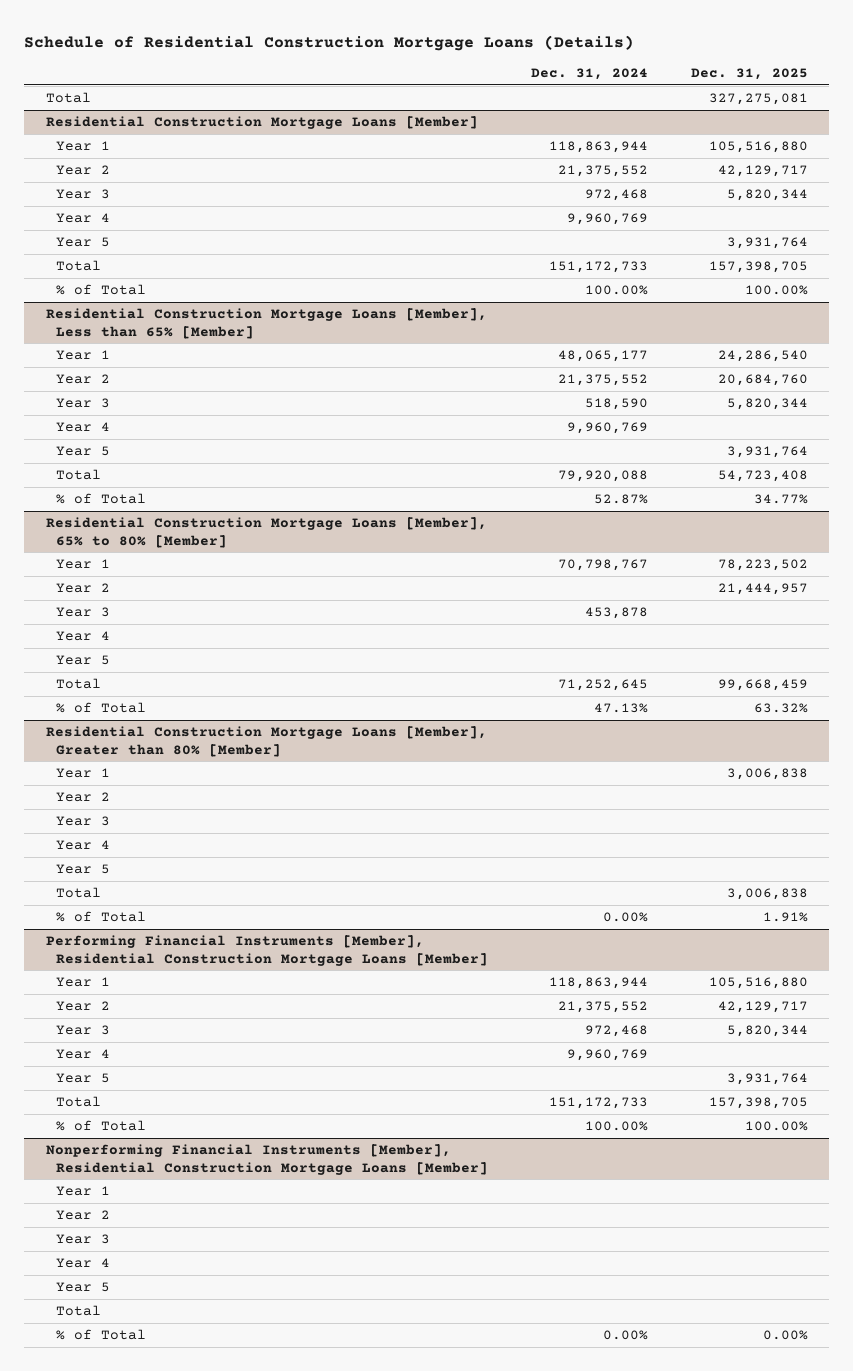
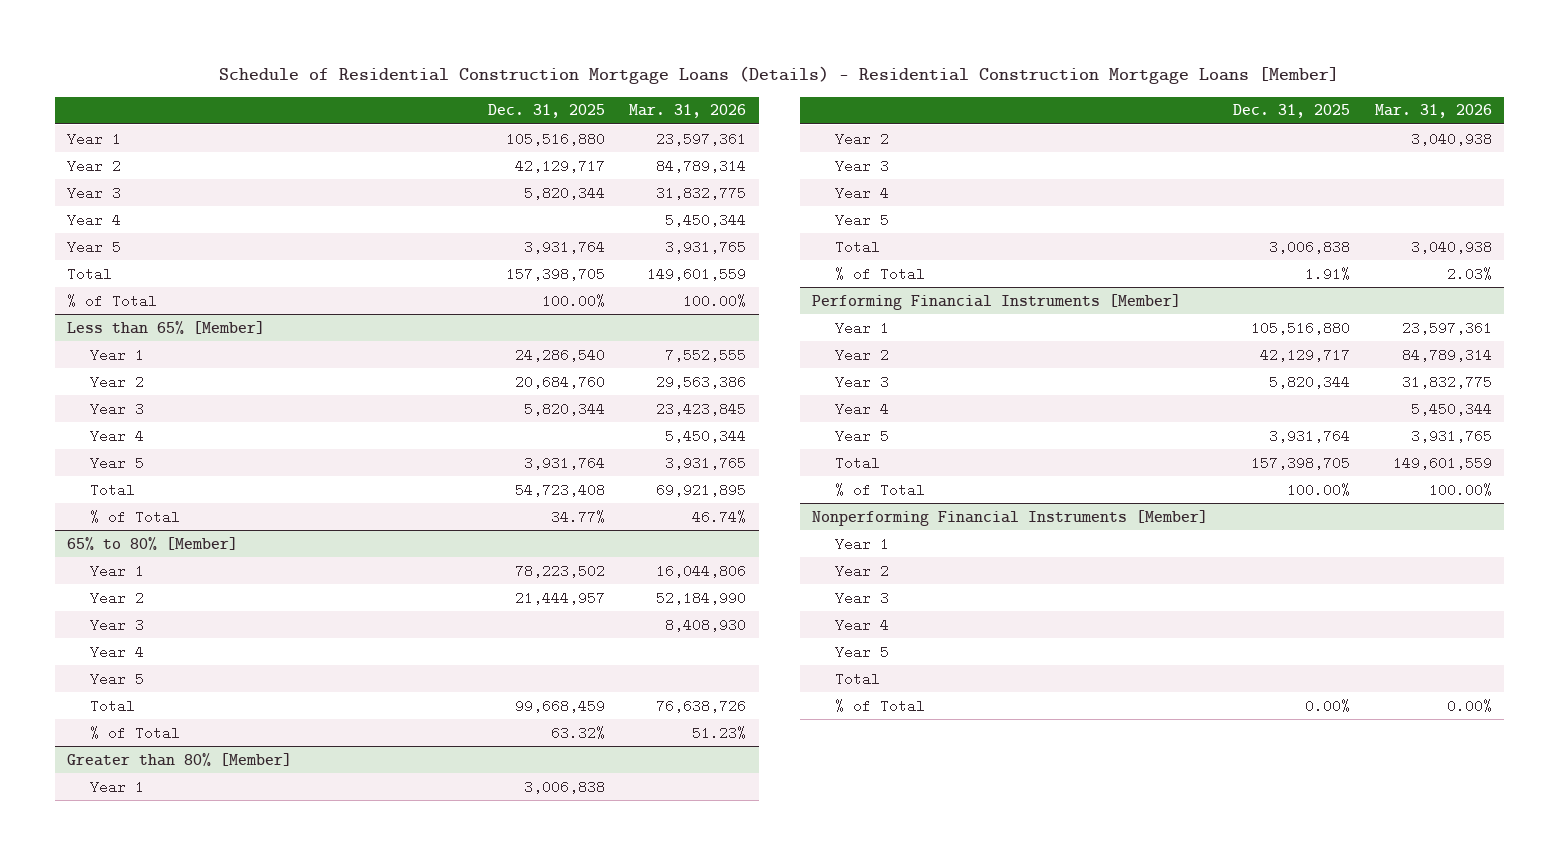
- Schedule of Residential Construction Mortgage Loans (Details)
+ Schedule of Residential Construction Mortgage Loans (Details) - Residential Construction Mortgage Loans [Member]
- | Dec. 31, 2024 | Dec. 31, 2025
+ | Dec. 31, 2025 | Mar. 31, 2026
- Total | | 327,275,081
- Residential Construction Mortgage Loans [Member]
- Residential Construction Mortgage Loans [Member], Less than 65% [Member]
+ Less than 65% [Member]
- Residential Construction Mortgage Loans [Member], 65% to 80% [Member]
+ 65% to 80% [Member]
- Residential Construction Mortgage Loans [Member], Greater than 80% [Member]
+ Greater than 80% [Member]
- Performing Financial Instruments [Member], Residential Construction Mortgage Loans [Member]
+ Performing Financial Instruments [Member]
- Nonperforming Financial Instruments [Member], Residential Construction Mortgage Loans [Member]
+ Nonperforming Financial Instruments [Member]

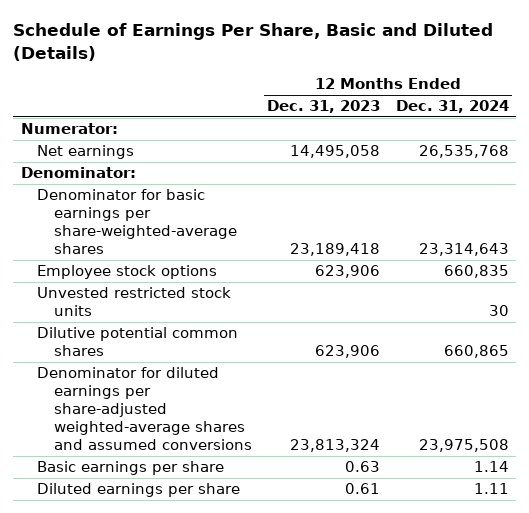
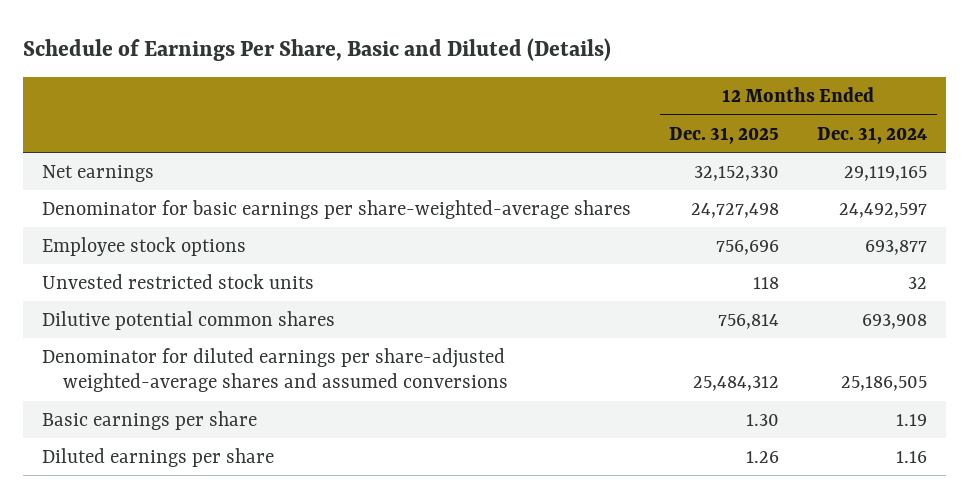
- | 12 Months Ended Dec. 31, 2023 | 12 Months Ended Dec. 31, 2024
+ | 12 Months Ended Dec. 31, 2025 | 12 Months Ended Dec. 31, 2024
- Numerator:
- Net earnings | 14,495,058 | 26,535,768
- Denominator:
- Denominator for basic earnings per share-weighted-average shares | 23,189,418 | 23,314,643
- Employee stock options | 623,906 | 660,835
- Unvested restricted stock units | | 30
- Dilutive potential common shares | 623,906 | 660,865
- Denominator for diluted earnings per share-adjusted weighted-average shares and assumed conversions | 23,813,324 | 23,975,508
- Basic earnings per share | 0.63 | 1.14
- Diluted earnings per share | 0.61 | 1.11
+ Net earnings | 32,152,330 | 29,119,165
+ Denominator for basic earnings per share-weighted-average shares | 24,727,498 | 24,492,597
+ Employee stock options | 756,696 | 693,877
+ Unvested restricted stock units | 118 | 32
+ Dilutive potential common shares | 756,814 | 693,908
+ Denominator for diluted earnings per share-adjusted weighted-average shares and assumed conversions | 25,484,312 | 25,186,505
+ Basic earnings per share | 1.30 | 1.19
+ Diluted earnings per share | 1.26 | 1.16

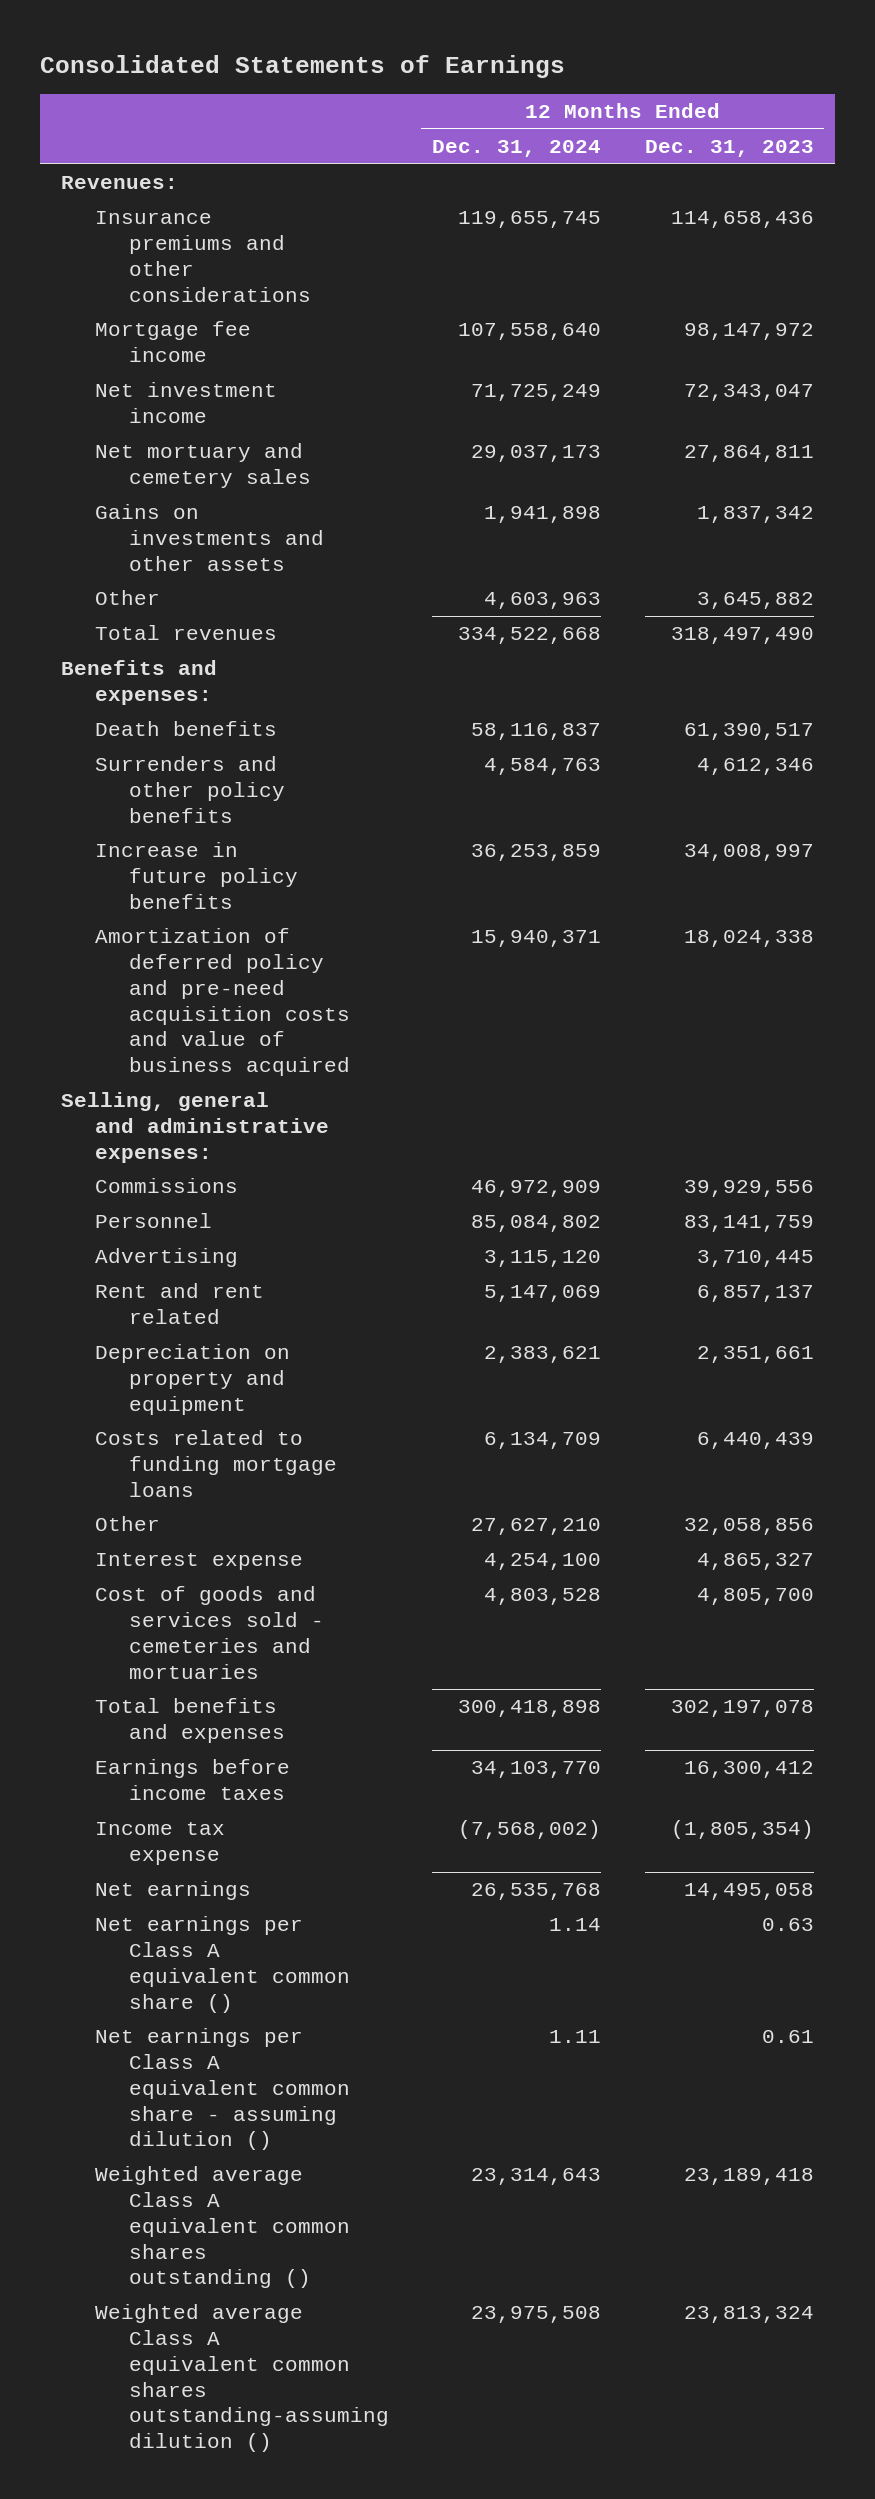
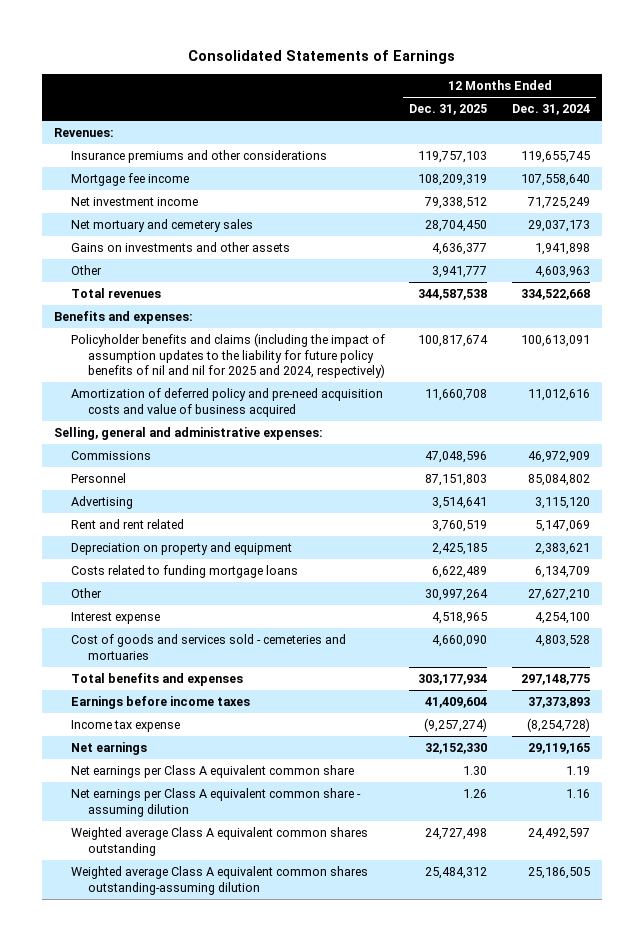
- | 12 Months Ended Dec. 31, 2024 | 12 Months Ended Dec. 31, 2023
+ | 12 Months Ended Dec. 31, 2025 | 12 Months Ended Dec. 31, 2024
- Death benefits | 58,116,837 | 61,390,517
- Surrenders and other policy benefits | 4,584,763 | 4,612,346
- Increase in future policy benefits | 36,253,859 | 34,008,997
- Amortization of deferred policy and pre-need acquisition costs and value of business acquired | 15,940,371 | 18,024,338
+ Policyholder benefits and claims (including the impact of assumption updates to the liability for future policy benefits of nil and nil for 2025 and 2024, respectively) | 100,817,674 | 100,613,091
+ Amortization of deferred policy and pre-need acquisition costs and value of business acquired | 11,660,708 | 11,012,616
- Total benefits and expenses | 300,418,898 | 302,197,078
- Earnings before income taxes | 34,103,770 | 16,300,412
- Income tax expense | (7,568,002) | (1,805,354)
- Net earnings | 26,535,768 | 14,495,058
- Net earnings per Class A equivalent common share () | 1.14 | 0.63
- Net earnings per Class A equivalent common share - assuming dilution () | 1.11 | 0.61
- Weighted average Class A equivalent common shares outstanding () | 23,314,643 | 23,189,418
- Weighted average Class A equivalent common shares outstanding-assuming dilution () | 23,975,508 | 23,813,324
+ Total benefits and expenses | 303,177,934 | 297,148,775
+ Earnings before income taxes | 41,409,604 | 37,373,893
+ Income tax expense | (9,257,274) | (8,254,728)
+ Net earnings | 32,152,330 | 29,119,165
+ Net earnings per Class A equivalent common share | 1.30 | 1.19
+ Net earnings per Class A equivalent common share - assuming dilution | 1.26 | 1.16
+ Weighted average Class A equivalent common shares outstanding | 24,727,498 | 24,492,597
+ Weighted average Class A equivalent common shares outstanding-assuming dilution | 25,484,312 | 25,186,505

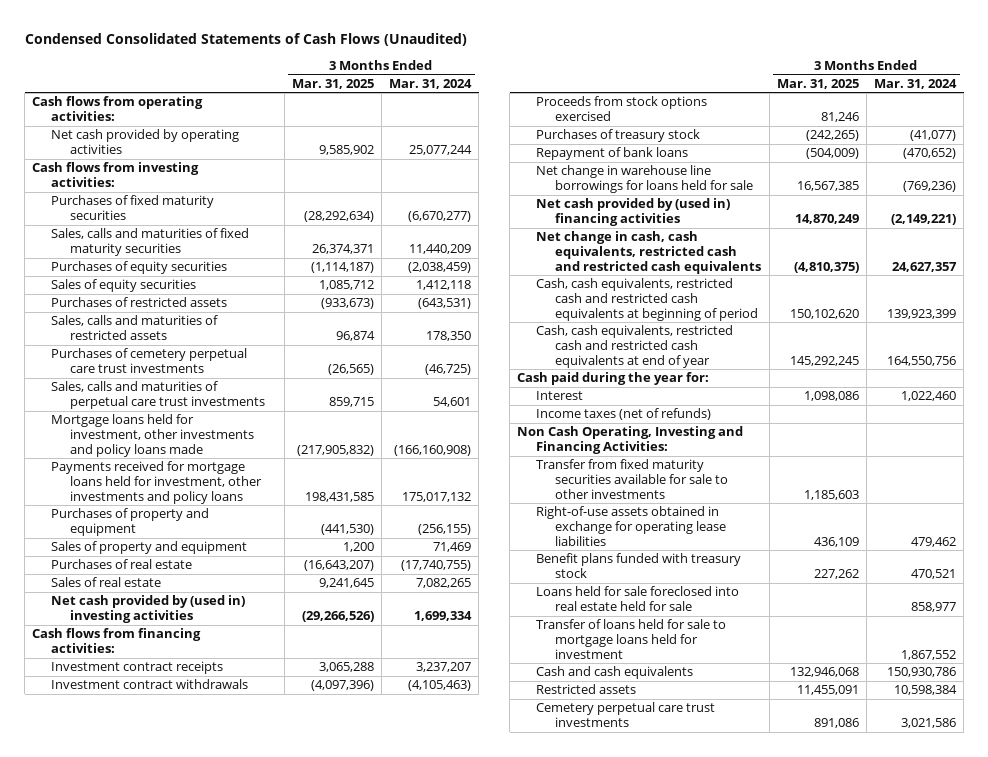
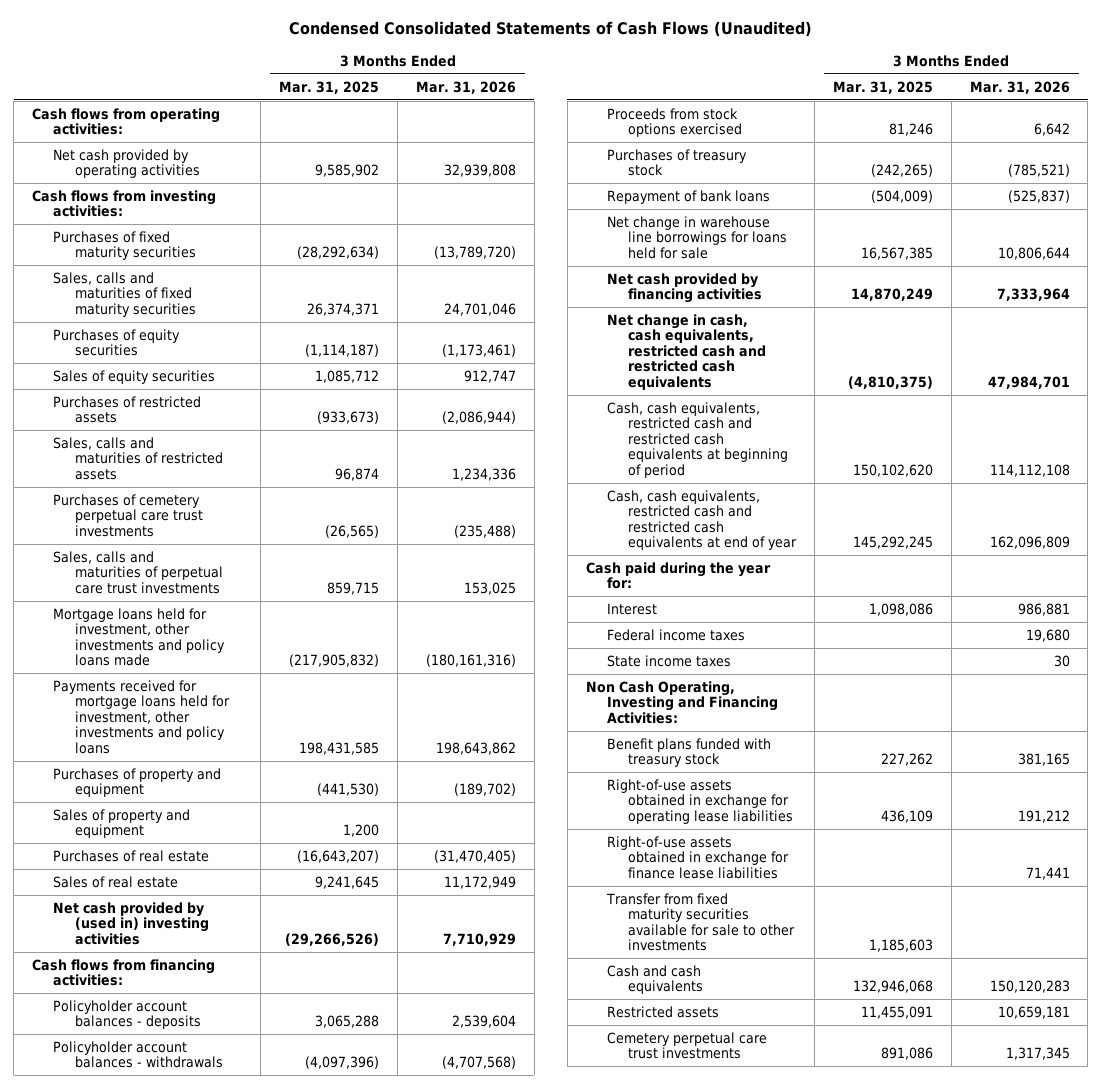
- | 3 Months Ended Mar. 31, 2025 | 3 Months Ended Mar. 31, 2024
+ | 3 Months Ended Mar. 31, 2025 | 3 Months Ended Mar. 31, 2026
- Investment contract receipts | 3,065,288 | 3,237,207
- Investment contract withdrawals | (4,097,396) | (4,105,463)
+ Policyholder account balances - deposits | 3,065,288 | 2,539,604
+ Policyholder account balances - withdrawals | (4,097,396) | (4,707,568)
- Net cash provided by (used in) financing activities | 14,870,249 | (2,149,221)
+ Net cash provided by financing activities | 14,870,249 | 7,333,964
- Income taxes (net of refunds)
+ Federal income taxes | | 19,680
+ State income taxes | | 30
- Loans held for sale foreclosed into real estate held for sale | | 858,977
- Transfer of loans held for sale to mortgage loans held for investment | | 1,867,552
moved down: Right-of-use assets obtained in exchange for operating lease liabilities | 436,109 | 191,212
+ Right-of-use assets obtained in exchange for finance lease liabilities | | 71,441
moved down: Transfer from fixed maturity securities available for sale to other investments | 1,185,603 |

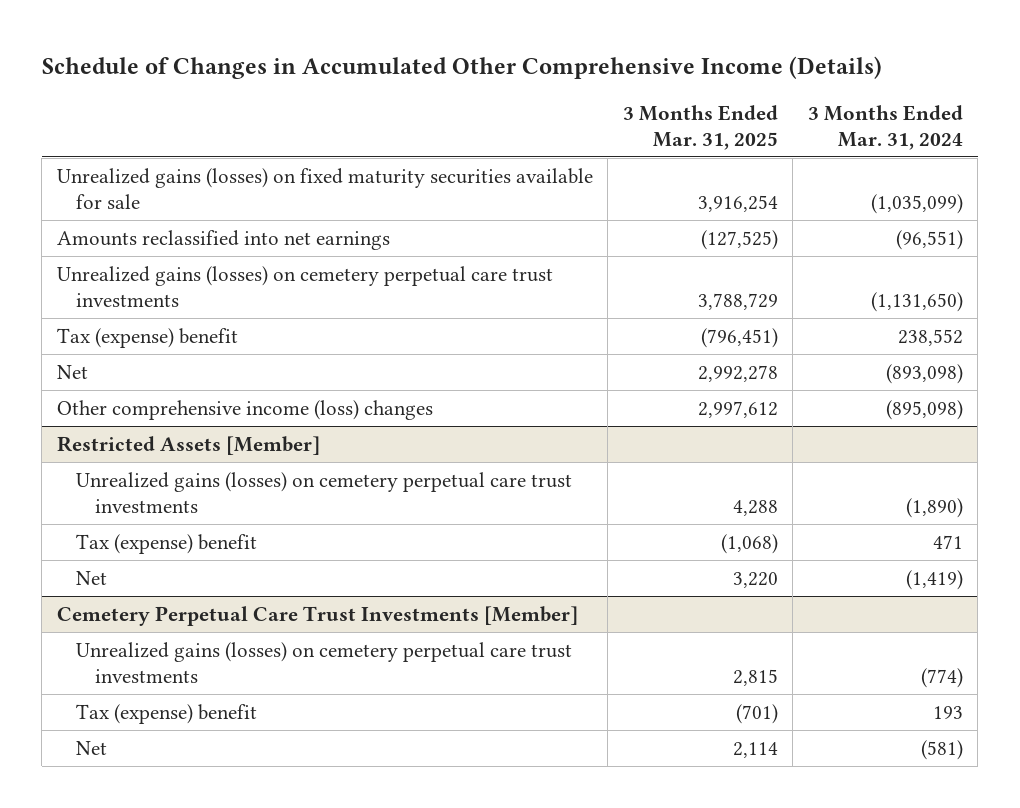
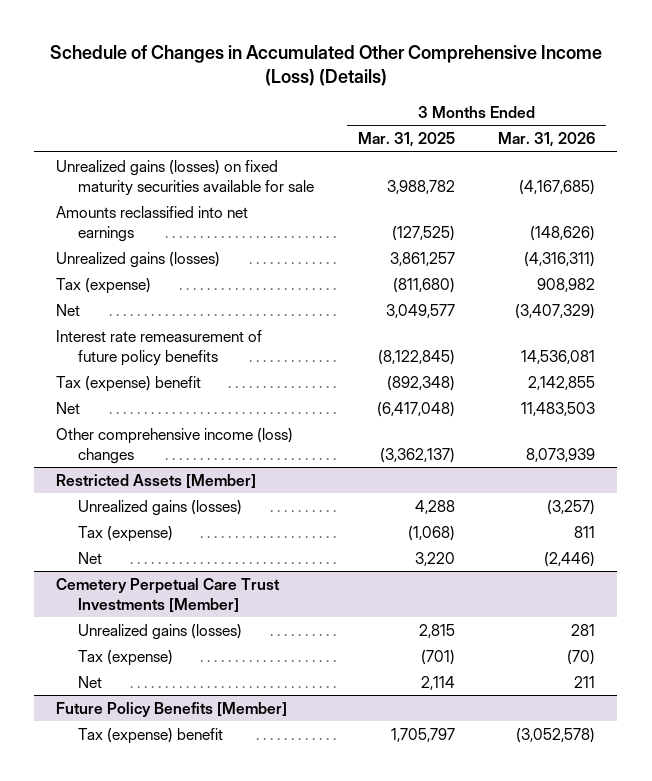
- Schedule of Changes in Accumulated Other Comprehensive Income (Details)
+ Schedule of Changes in Accumulated Other Comprehensive Income (Loss) (Details)
- | 3 Months Ended Mar. 31, 2025 | 3 Months Ended Mar. 31, 2024
+ | 3 Months Ended Mar. 31, 2025 | 3 Months Ended Mar. 31, 2026
- Unrealized gains (losses) on fixed maturity securities available for sale | 3,916,254 | (1,035,099)
+ Unrealized gains (losses) on fixed maturity securities available for sale | 3,988,782 | (4,167,685)
- Unrealized gains (losses) on cemetery perpetual care trust investments | 3,788,729 | (1,131,650)
- Tax (expense) benefit | (796,451) | 238,552
- Net | 2,992,278 | (893,098)
- Other comprehensive income (loss) changes | 2,997,612 | (895,098)
+ Unrealized gains (losses) | 3,861,257 | (4,316,311)
+ Tax (expense) | (811,680) | 908,982
+ Net | 3,049,577 | (3,407,329)
+ Interest rate remeasurement of future policy benefits | (8,122,845) | 14,536,081
+ Tax (expense) benefit | (892,348) | 2,142,855
+ Net | (6,417,048) | 11,483,503
+ Other comprehensive income (loss) changes | (3,362,137) | 8,073,939
@ Restricted Assets [Member]
- Unrealized gains (losses) on cemetery perpetual care trust investments | 4,288 | (1,890)
- Tax (expense) benefit | (1,068) | 471
+ Unrealized gains (losses) | 4,288 | (3,257)
+ Tax (expense) | (1,068) | 811
@ Cemetery Perpetual Care Trust Investments [Member]
- Unrealized gains (losses) on cemetery perpetual care trust investments | 2,815 | (774)
- Tax (expense) benefit | (701) | 193
+ Unrealized gains (losses) | 2,815 | 281
+ Tax (expense) | (701) | (70)
+ Future Policy Benefits [Member]
+ Tax (expense) benefit | 1,705,797 | (3,052,578)

